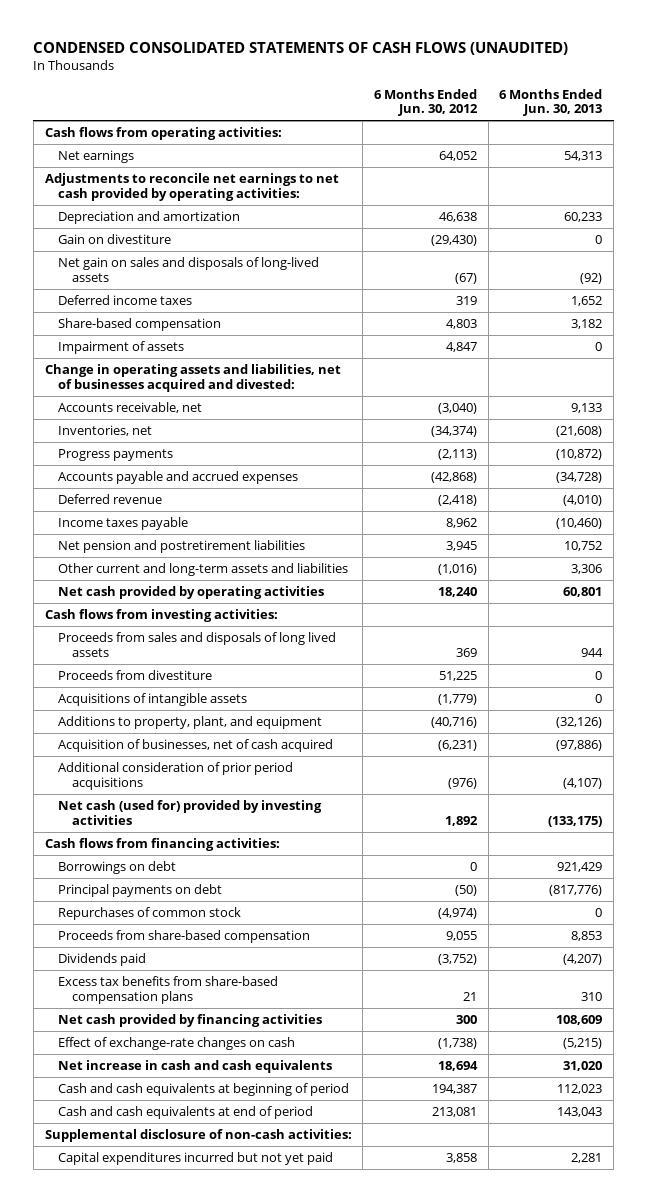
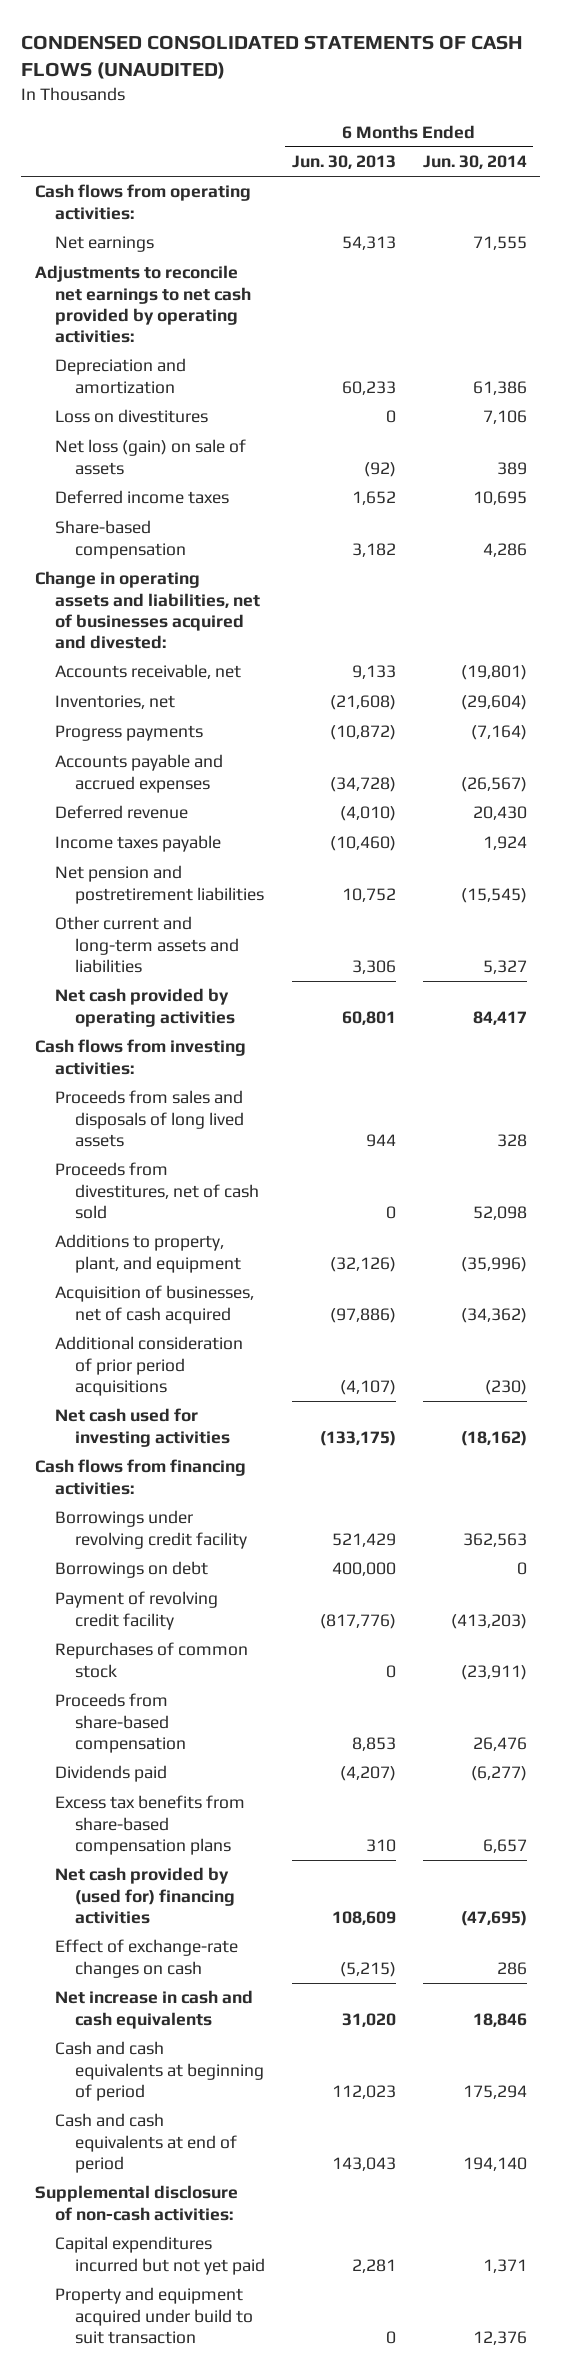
- | 6 Months Ended Jun. 30, 2012 | 6 Months Ended Jun. 30, 2013
+ | 6 Months Ended Jun. 30, 2013 | 6 Months Ended Jun. 30, 2014
- Gain on divestiture | (29,430) | 0
- Net gain on sales and disposals of long-lived assets | (67) | (92)
+ Loss on divestitures | 0 | 7,106
+ Net loss (gain) on sale of assets | (92) | 389
- Impairment of assets | 4,847 | 0
- Proceeds from divestiture | 51,225 | 0
- Acquisitions of intangible assets | (1,779) | 0
+ Proceeds from divestitures, net of cash sold | 0 | 52,098
- Net cash (used for) provided by investing activities | 1,892 | (133,175)
+ Net cash used for investing activities | (133,175) | (18,162)
- Borrowings on debt | 0 | 921,429
- Principal payments on debt | (50) | (817,776)
+ Borrowings under revolving credit facility | 521,429 | 362,563
+ Borrowings on debt | 400,000 | 0
+ Payment of revolving credit facility | (817,776) | (413,203)
- Net cash provided by financing activities | 300 | 108,609
+ Net cash provided by (used for) financing activities | 108,609 | (47,695)
+ Property and equipment acquired under build to suit transaction | 0 | 12,376

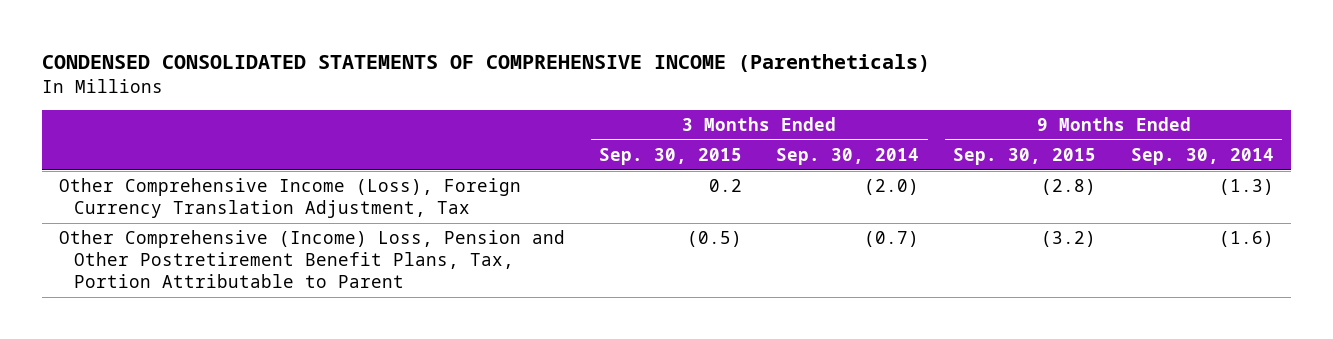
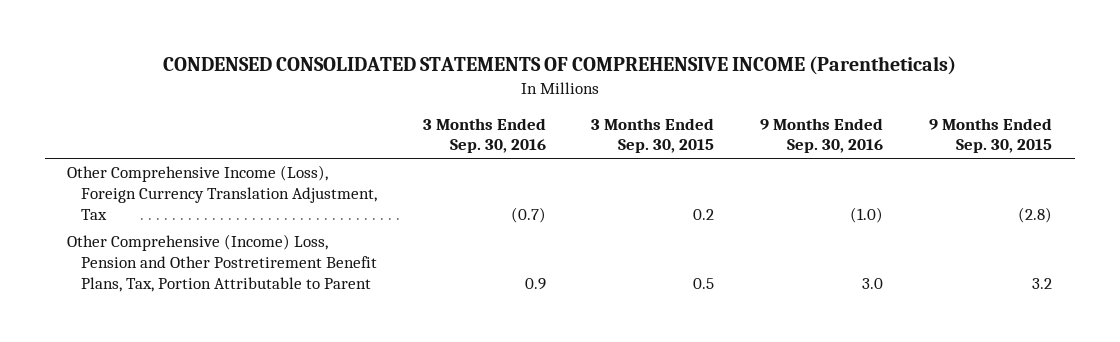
- | 3 Months Ended Sep. 30, 2015 | 3 Months Ended Sep. 30, 2014 | 9 Months Ended Sep. 30, 2015 | 9 Months Ended Sep. 30, 2014
+ | 3 Months Ended Sep. 30, 2016 | 3 Months Ended Sep. 30, 2015 | 9 Months Ended Sep. 30, 2016 | 9 Months Ended Sep. 30, 2015
- Other Comprehensive (Income) Loss, Pension and Other Postretirement Benefit Plans, Tax, Portion Attributable to Parent | (0.5) | (0.7) | (3.2) | (1.6)
+ Other Comprehensive (Income) Loss, Pension and Other Postretirement Benefit Plans, Tax, Portion Attributable to Parent | 0.9 | 0.5 | 3.0 | 3.2

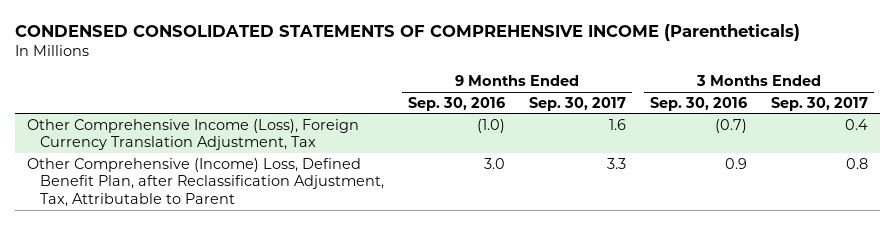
- | 3 Months Ended Sep. 30, 2016 | 3 Months Ended Sep. 30, 2015 | 9 Months Ended Sep. 30, 2016 | 9 Months Ended Sep. 30, 2015
+ | 9 Months Ended Sep. 30, 2016 | 9 Months Ended Sep. 30, 2017 | 3 Months Ended Sep. 30, 2016 | 3 Months Ended Sep. 30, 2017
- Other Comprehensive (Income) Loss, Pension and Other Postretirement Benefit Plans, Tax, Portion Attributable to Parent | 0.9 | 0.5 | 3.0 | 3.2
+ Other Comprehensive (Income) Loss, Defined Benefit Plan, after Reclassification Adjustment, Tax, Attributable to Parent | 3.0 | 3.3 | 0.9 | 0.8

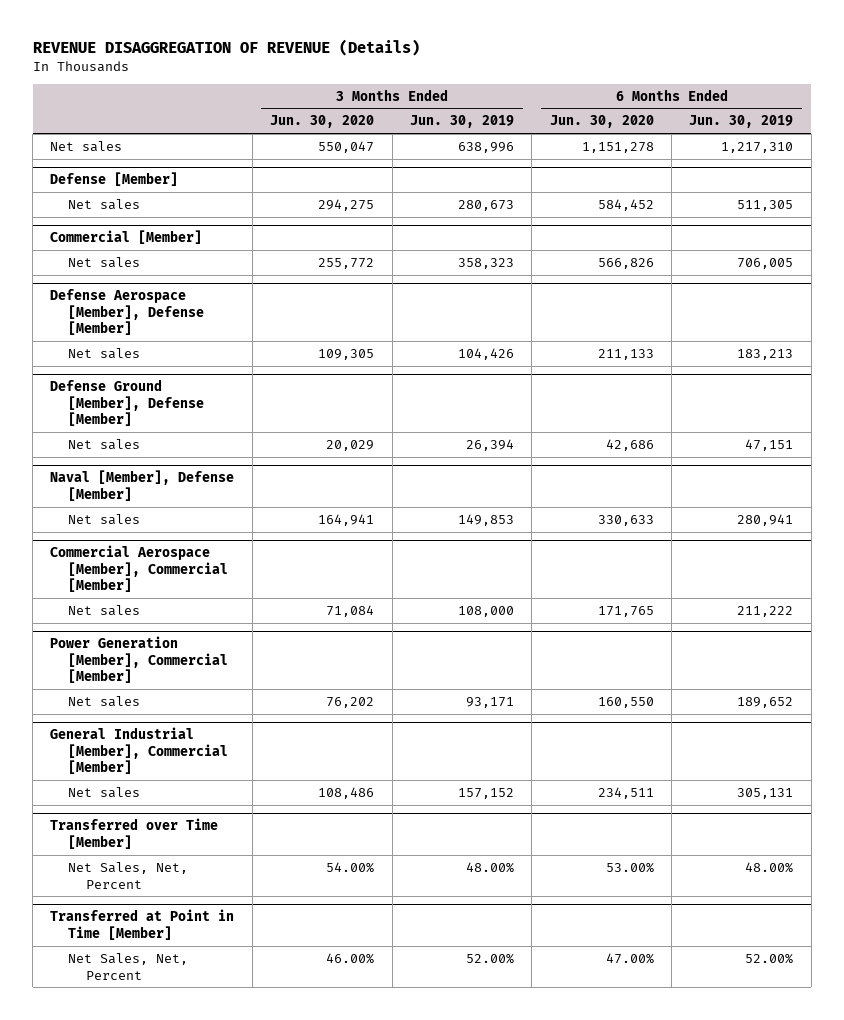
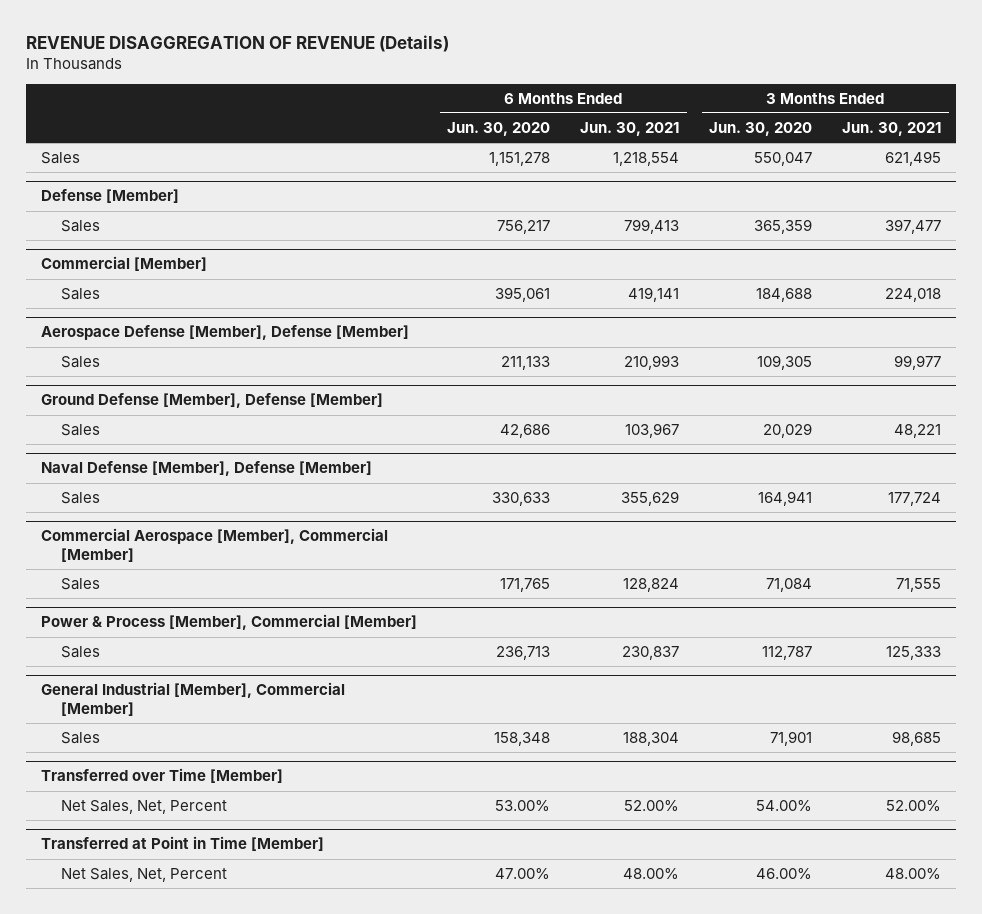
- | 3 Months Ended Jun. 30, 2020 | 3 Months Ended Jun. 30, 2019 | 6 Months Ended Jun. 30, 2020 | 6 Months Ended Jun. 30, 2019
+ | 6 Months Ended Jun. 30, 2020 | 6 Months Ended Jun. 30, 2021 | 3 Months Ended Jun. 30, 2020 | 3 Months Ended Jun. 30, 2021
- Net sales | 550,047 | 638,996 | 1,151,278 | 1,217,310
+ Sales | 1,151,278 | 1,218,554 | 550,047 | 621,495
@ Defense [Member]
- Net sales | 294,275 | 280,673 | 584,452 | 511,305
+ Sales | 756,217 | 799,413 | 365,359 | 397,477
@ Commercial [Member]
- Net sales | 255,772 | 358,323 | 566,826 | 706,005
- Defense Aerospace [Member], Defense [Member]
- Net sales | 109,305 | 104,426 | 211,133 | 183,213
- Defense Ground [Member], Defense [Member]
- Net sales | 20,029 | 26,394 | 42,686 | 47,151
- Naval [Member], Defense [Member]
- Net sales | 164,941 | 149,853 | 330,633 | 280,941
@ Commercial [Member]
+ Sales | 395,061 | 419,141 | 184,688 | 224,018
+ Aerospace Defense [Member], Defense [Member]
+ Sales | 211,133 | 210,993 | 109,305 | 99,977
+ Ground Defense [Member], Defense [Member]
+ Sales | 42,686 | 103,967 | 20,029 | 48,221
+ Naval Defense [Member], Defense [Member]
+ Sales | 330,633 | 355,629 | 164,941 | 177,724
@ Commercial Aerospace [Member], Commercial [Member]
- Net sales | 71,084 | 108,000 | 171,765 | 211,222
- Power Generation [Member], Commercial [Member]
- Net sales | 76,202 | 93,171 | 160,550 | 189,652
@ Commercial Aerospace [Member], Commercial [Member]
+ Sales | 171,765 | 128,824 | 71,084 | 71,555
+ Power & Process [Member], Commercial [Member]
+ Sales | 236,713 | 230,837 | 112,787 | 125,333
@ General Industrial [Member], Commercial [Member]
- Net sales | 108,486 | 157,152 | 234,511 | 305,131
+ Sales | 158,348 | 188,304 | 71,901 | 98,685

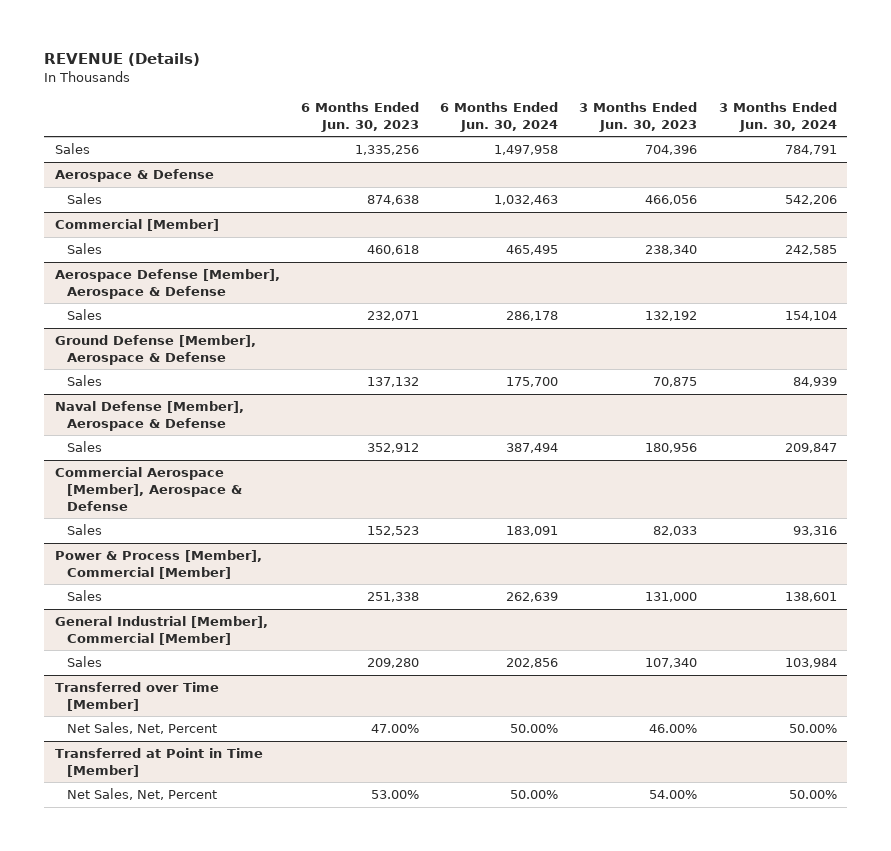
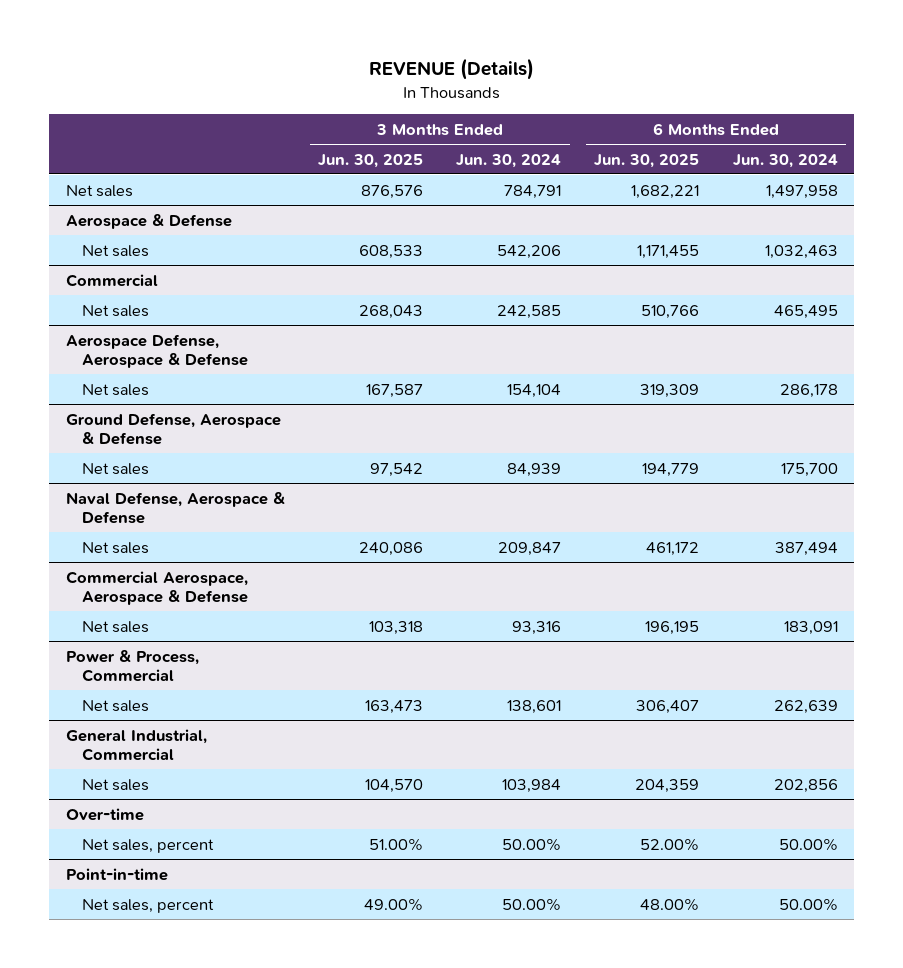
- | 6 Months Ended Jun. 30, 2023 | 6 Months Ended Jun. 30, 2024 | 3 Months Ended Jun. 30, 2023 | 3 Months Ended Jun. 30, 2024
+ | 3 Months Ended Jun. 30, 2025 | 3 Months Ended Jun. 30, 2024 | 6 Months Ended Jun. 30, 2025 | 6 Months Ended Jun. 30, 2024
- Sales | 1,335,256 | 1,497,958 | 704,396 | 784,791
+ Net sales | 876,576 | 784,791 | 1,682,221 | 1,497,958
@ Aerospace & Defense
- Sales | 874,638 | 1,032,463 | 466,056 | 542,206
- Commercial [Member]
- Sales | 460,618 | 465,495 | 238,340 | 242,585
- Aerospace Defense [Member], Aerospace & Defense
- Sales | 232,071 | 286,178 | 132,192 | 154,104
- Ground Defense [Member], Aerospace & Defense
- Sales | 137,132 | 175,700 | 70,875 | 84,939
- Naval Defense [Member], Aerospace & Defense
- Sales | 352,912 | 387,494 | 180,956 | 209,847
- Commercial Aerospace [Member], Aerospace & Defense
- Sales | 152,523 | 183,091 | 82,033 | 93,316
- Power & Process [Member], Commercial [Member]
- Sales | 251,338 | 262,639 | 131,000 | 138,601
- General Industrial [Member], Commercial [Member]
- Sales | 209,280 | 202,856 | 107,340 | 103,984
- Transferred over Time [Member]
- Net Sales, Net, Percent | 47.00% | 50.00% | 46.00% | 50.00%
- Transferred at Point in Time [Member]
- Net Sales, Net, Percent | 53.00% | 50.00% | 54.00% | 50.00%
@ Aerospace & Defense
+ Net sales | 608,533 | 542,206 | 1,171,455 | 1,032,463
+ Commercial
+ Net sales | 268,043 | 242,585 | 510,766 | 465,495
+ Aerospace Defense, Aerospace & Defense
+ Net sales | 167,587 | 154,104 | 319,309 | 286,178
+ Ground Defense, Aerospace & Defense
+ Net sales | 97,542 | 84,939 | 194,779 | 175,700
+ Naval Defense, Aerospace & Defense
+ Net sales | 240,086 | 209,847 | 461,172 | 387,494
+ Commercial Aerospace, Aerospace & Defense
+ Net sales | 103,318 | 93,316 | 196,195 | 183,091
+ Power & Process, Commercial
+ Net sales | 163,473 | 138,601 | 306,407 | 262,639
+ General Industrial, Commercial
+ Net sales | 104,570 | 103,984 | 204,359 | 202,856
+ Over-time
+ Net sales, percent | 51.00% | 50.00% | 52.00% | 50.00%
+ Point-in-time
+ Net sales, percent | 49.00% | 50.00% | 48.00% | 50.00%

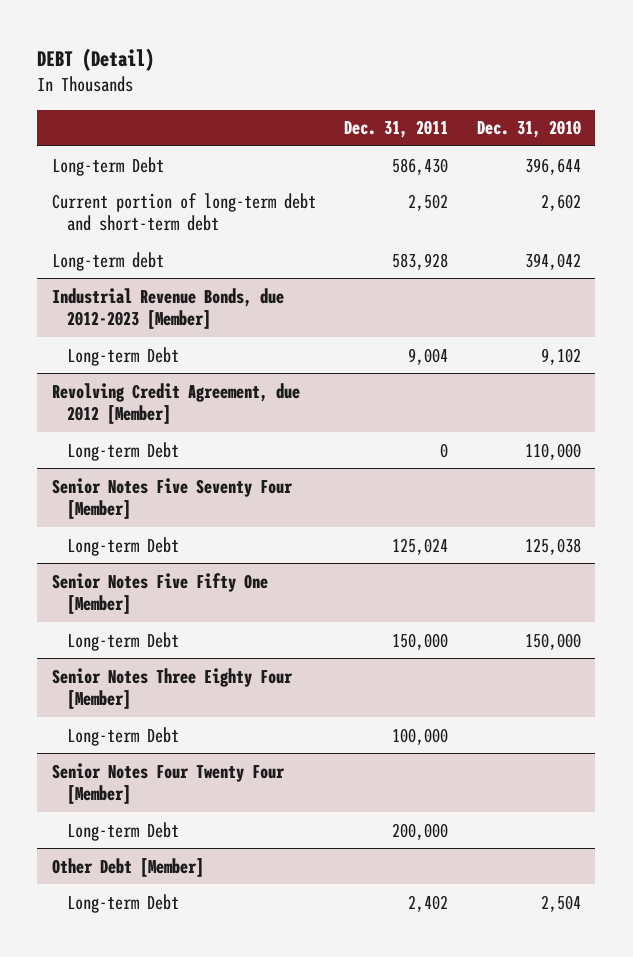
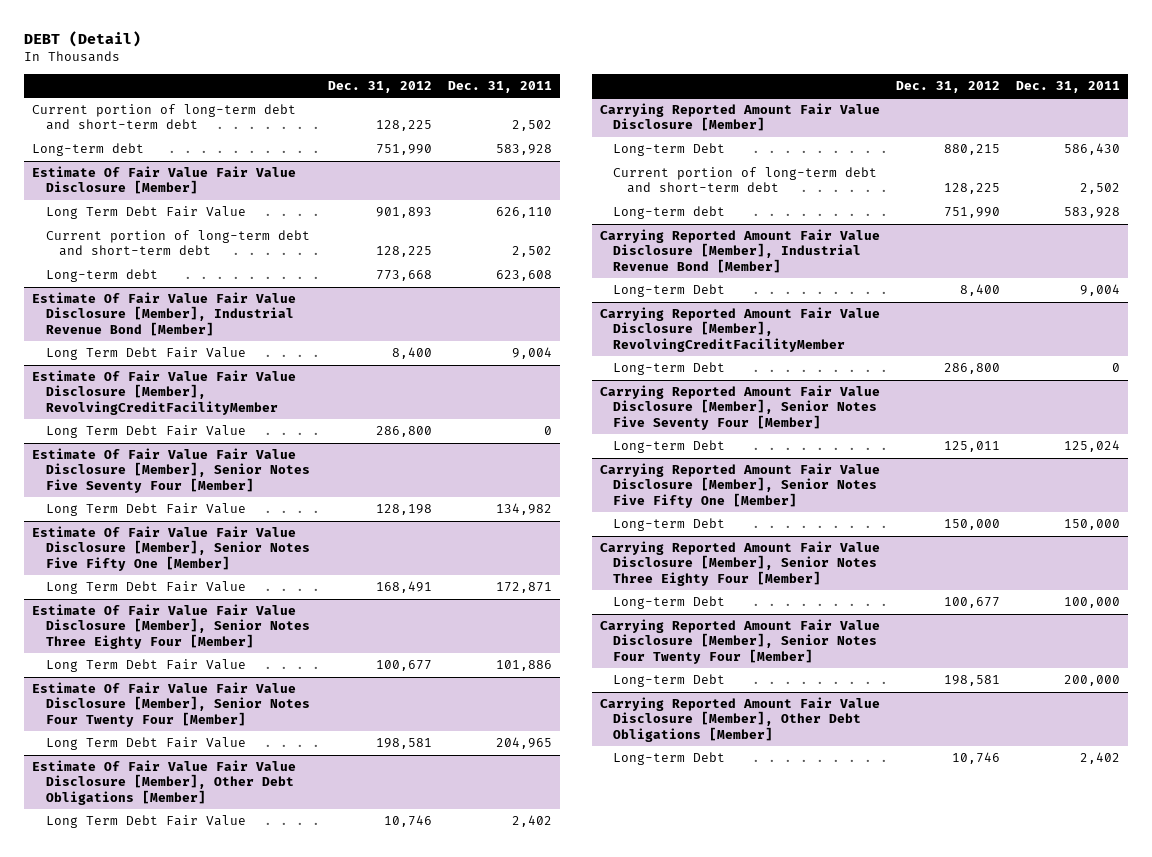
- | Dec. 31, 2011 | Dec. 31, 2010
+ | Dec. 31, 2012 | Dec. 31, 2011
+ Current portion of long-term debt and short-term debt | 128,225 | 2,502
+ Long-term debt | 751,990 | 583,928
+ Estimate Of Fair Value Fair Value Disclosure [Member]
+ Long Term Debt Fair Value | 901,893 | 626,110
+ Current portion of long-term debt and short-term debt | 128,225 | 2,502
+ Long-term debt | 773,668 | 623,608
+ Estimate Of Fair Value Fair Value Disclosure [Member], Industrial Revenue Bond [Member]
+ Long Term Debt Fair Value | 8,400 | 9,004
+ Estimate Of Fair Value Fair Value Disclosure [Member], RevolvingCreditFacilityMember
+ Long Term Debt Fair Value | 286,800 | 0
+ Estimate Of Fair Value Fair Value Disclosure [Member], Senior Notes Five Seventy Four [Member]
+ Long Term Debt Fair Value | 128,198 | 134,982
+ Estimate Of Fair Value Fair Value Disclosure [Member], Senior Notes Five Fifty One [Member]
+ Long Term Debt Fair Value | 168,491 | 172,871
+ Estimate Of Fair Value Fair Value Disclosure [Member], Senior Notes Three Eighty Four [Member]
+ Long Term Debt Fair Value | 100,677 | 101,886
+ Estimate Of Fair Value Fair Value Disclosure [Member], Senior Notes Four Twenty Four [Member]
+ Long Term Debt Fair Value | 198,581 | 204,965
+ Estimate Of Fair Value Fair Value Disclosure [Member], Other Debt Obligations [Member]
+ Long Term Debt Fair Value | 10,746 | 2,402
+ Carrying Reported Amount Fair Value Disclosure [Member]
- Industrial Revenue Bonds, due 2012-2023 [Member]
+ Carrying Reported Amount Fair Value Disclosure [Member], Industrial Revenue Bond [Member]
- Revolving Credit Agreement, due 2012 [Member]
+ Carrying Reported Amount Fair Value Disclosure [Member], RevolvingCreditFacilityMember
- Senior Notes Five Seventy Four [Member]
+ Carrying Reported Amount Fair Value Disclosure [Member], Senior Notes Five Seventy Four [Member]
- Senior Notes Five Fifty One [Member]
+ Carrying Reported Amount Fair Value Disclosure [Member], Senior Notes Five Fifty One [Member]
- Senior Notes Three Eighty Four [Member]
+ Carrying Reported Amount Fair Value Disclosure [Member], Senior Notes Three Eighty Four [Member]
- Senior Notes Four Twenty Four [Member]
+ Carrying Reported Amount Fair Value Disclosure [Member], Senior Notes Four Twenty Four [Member]
- Other Debt [Member]
+ Carrying Reported Amount Fair Value Disclosure [Member], Other Debt Obligations [Member]

